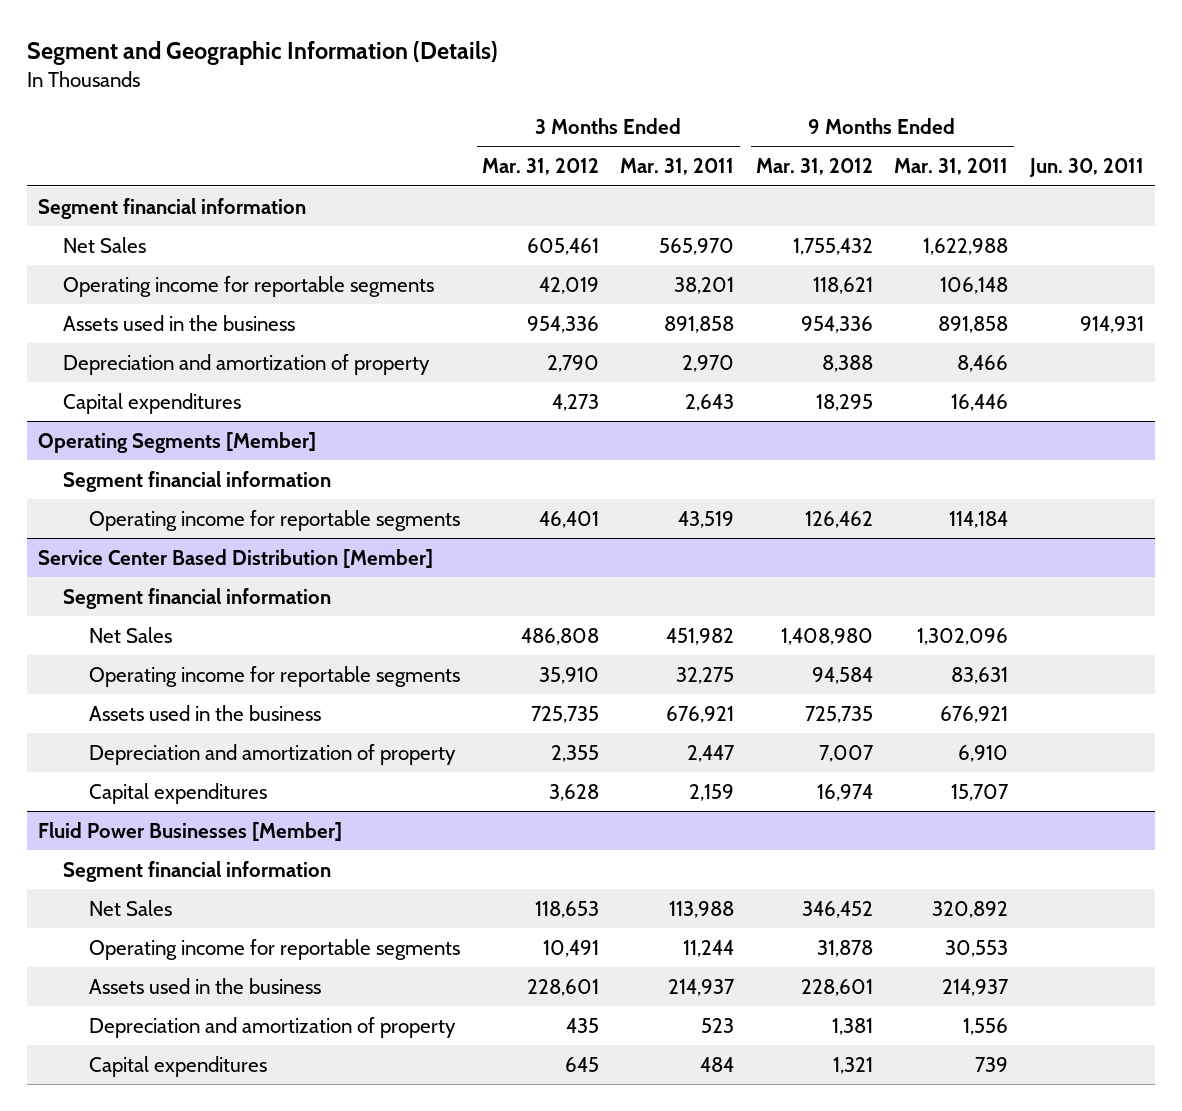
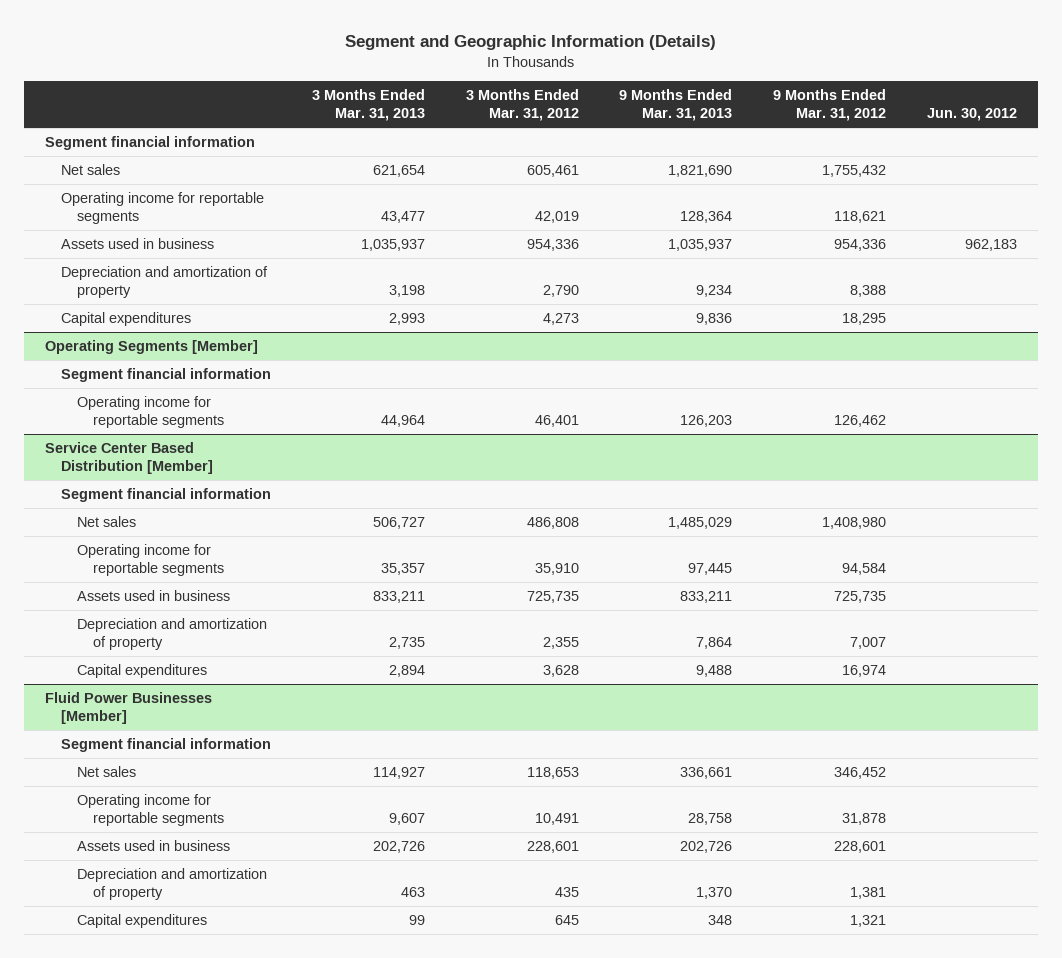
- | 3 Months Ended Mar. 31, 2012 | 3 Months Ended Mar. 31, 2011 | 9 Months Ended Mar. 31, 2012 | 9 Months Ended Mar. 31, 2011 | Jun. 30, 2011
+ | 3 Months Ended Mar. 31, 2013 | 3 Months Ended Mar. 31, 2012 | 9 Months Ended Mar. 31, 2013 | 9 Months Ended Mar. 31, 2012 | Jun. 30, 2012
- Net Sales | 605,461 | 565,970 | 1,755,432 | 1,622,988 |
+ Net sales | 621,654 | 605,461 | 1,821,690 | 1,755,432 |
- Assets used in the business | 954,336 | 891,858 | 954,336 | 891,858 | 914,931
+ Assets used in business | 1,035,937 | 954,336 | 1,035,937 | 954,336 | 962,183
@ Service Center Based Distribution [Member]
- Net Sales | 486,808 | 451,982 | 1,408,980 | 1,302,096 |
+ Net sales | 506,727 | 486,808 | 1,485,029 | 1,408,980 |
- Assets used in the business | 725,735 | 676,921 | 725,735 | 676,921 |
+ Assets used in business | 833,211 | 725,735 | 833,211 | 725,735 |
@ Fluid Power Businesses [Member]
- Net Sales | 118,653 | 113,988 | 346,452 | 320,892 |
+ Net sales | 114,927 | 118,653 | 336,661 | 346,452 |
- Assets used in the business | 228,601 | 214,937 | 228,601 | 214,937 |
+ Assets used in business | 202,726 | 228,601 | 202,726 | 228,601 |

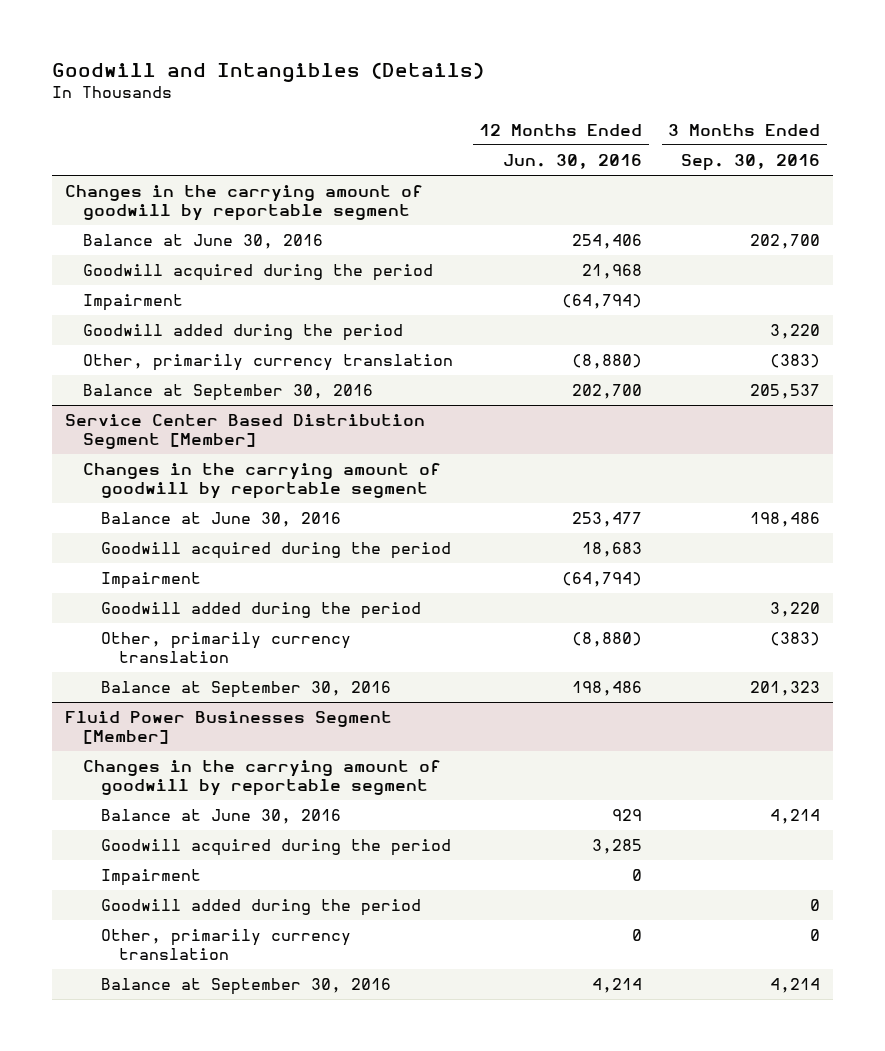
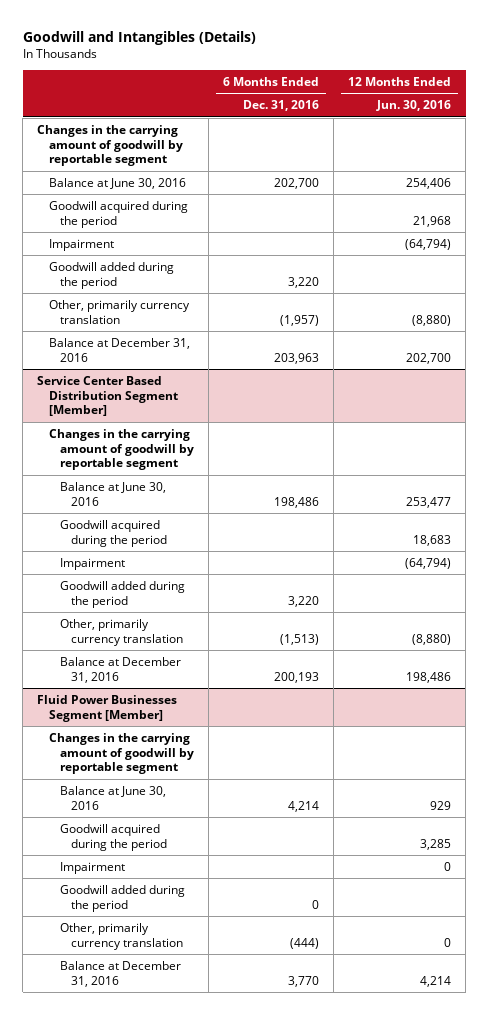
- | 12 Months Ended Jun. 30, 2016 | 3 Months Ended Sep. 30, 2016
+ | 6 Months Ended Dec. 31, 2016 | 12 Months Ended Jun. 30, 2016
- Balance at September 30, 2016 | 202,700 | 205,537
+ Balance at December 31, 2016 | 203,963 | 202,700
@ Service Center Based Distribution Segment [Member]
- Balance at September 30, 2016 | 198,486 | 201,323
+ Balance at December 31, 2016 | 200,193 | 198,486
@ Fluid Power Businesses Segment [Member]
- Balance at September 30, 2016 | 4,214 | 4,214
+ Balance at December 31, 2016 | 3,770 | 4,214

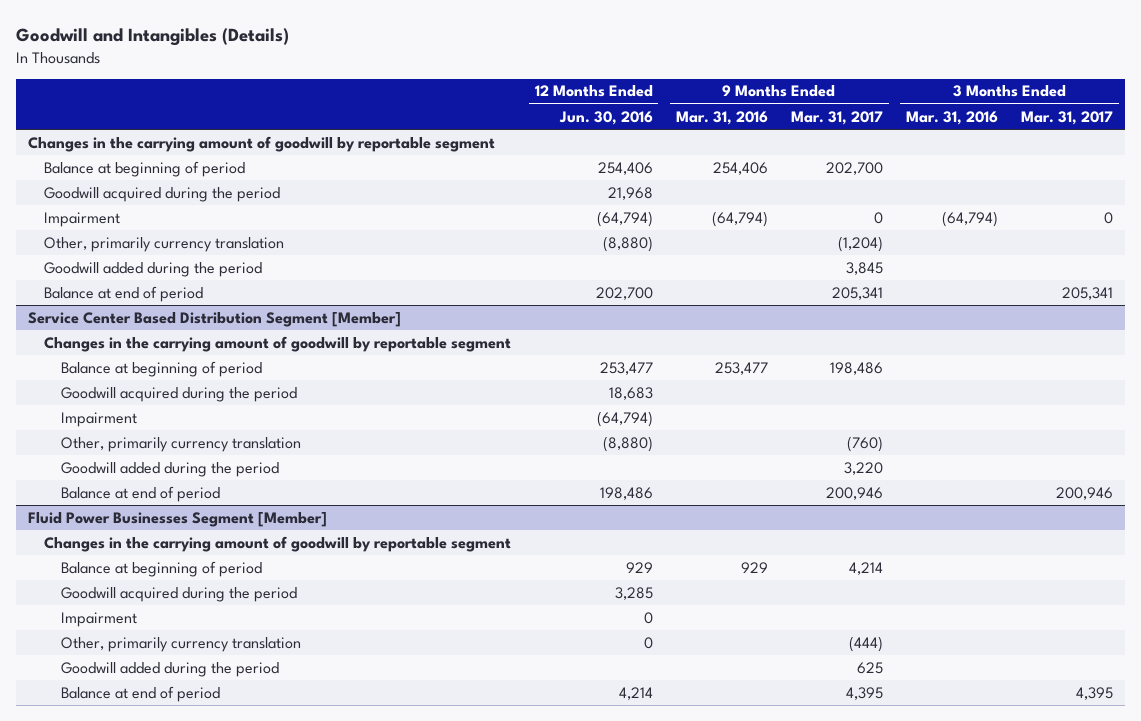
- | 6 Months Ended Dec. 31, 2016 | 12 Months Ended Jun. 30, 2016
+ | 12 Months Ended Jun. 30, 2016 | 9 Months Ended Mar. 31, 2016 | 9 Months Ended Mar. 31, 2017 | 3 Months Ended Mar. 31, 2016 | 3 Months Ended Mar. 31, 2017
- Balance at June 30, 2016 | 202,700 | 254,406
+ Balance at beginning of period | 254,406 | 254,406 | 202,700 | |
- Balance at December 31, 2016 | 203,963 | 202,700
moved down: Goodwill added during the period | | | 3,845 | |
+ Balance at end of period | 202,700 | | 205,341 | | 205,341
@ Service Center Based Distribution Segment [Member]
- Balance at June 30, 2016 | 198,486 | 253,477
+ Balance at beginning of period | 253,477 | 253,477 | 198,486 | |
- Balance at December 31, 2016 | 200,193 | 198,486
moved down: Goodwill added during the period | | | 3,220 | |
+ Balance at end of period | 198,486 | | 200,946 | | 200,946
@ Fluid Power Businesses Segment [Member]
- Balance at June 30, 2016 | 4,214 | 929
+ Balance at beginning of period | 929 | 929 | 4,214 | |
- Balance at December 31, 2016 | 3,770 | 4,214
moved down: Goodwill added during the period | | | 625 | |
+ Balance at end of period | 4,214 | | 4,395 | | 4,395

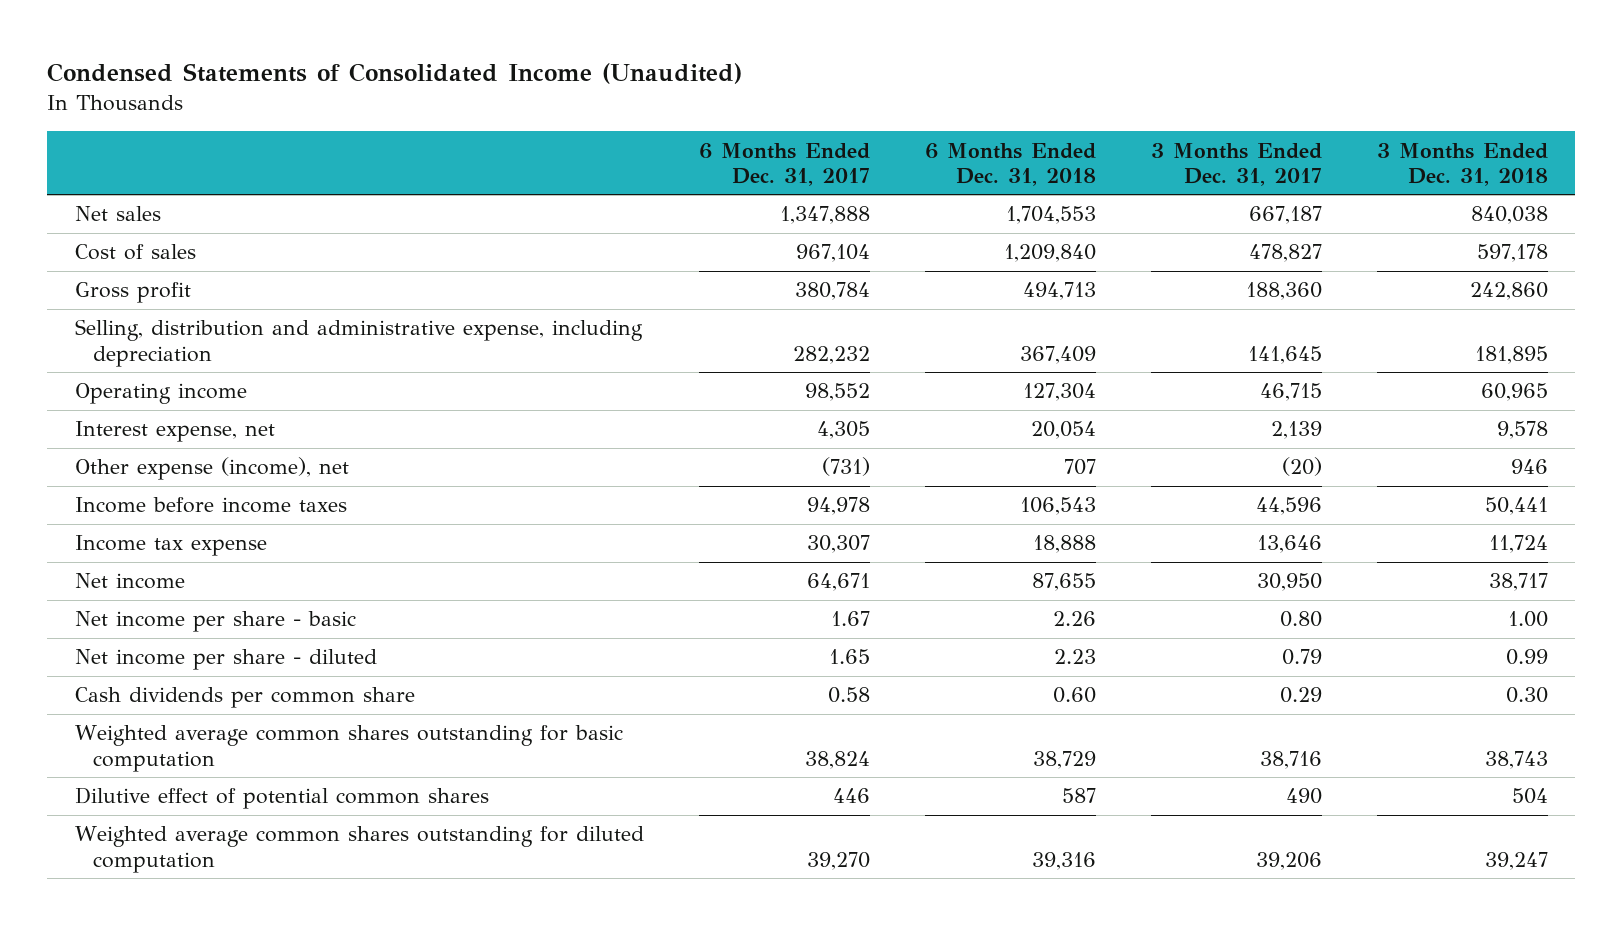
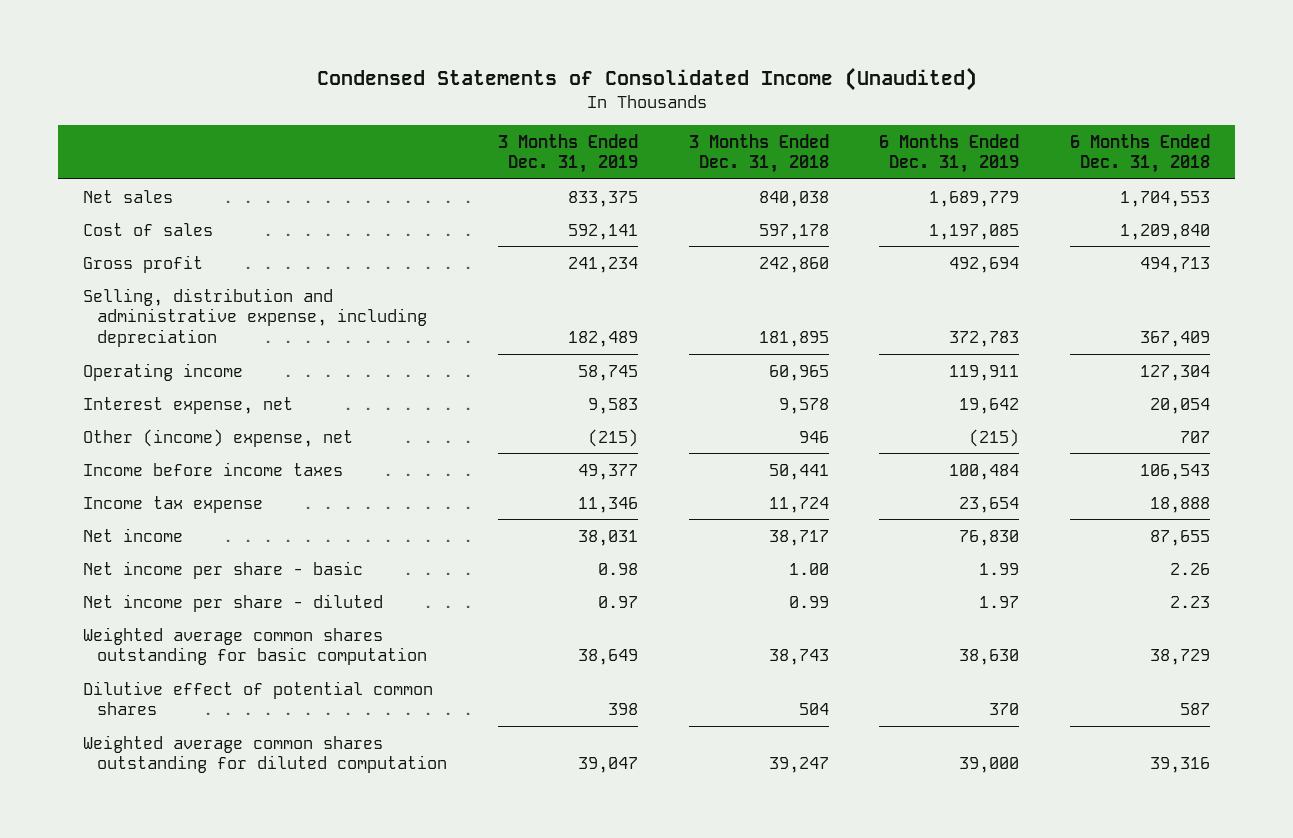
- | 6 Months Ended Dec. 31, 2017 | 6 Months Ended Dec. 31, 2018 | 3 Months Ended Dec. 31, 2017 | 3 Months Ended Dec. 31, 2018
+ | 3 Months Ended Dec. 31, 2019 | 3 Months Ended Dec. 31, 2018 | 6 Months Ended Dec. 31, 2019 | 6 Months Ended Dec. 31, 2018
- Other expense (income), net | (731) | 707 | (20) | 946
+ Other (income) expense, net | (215) | 946 | (215) | 707
- Cash dividends per common share | 0.58 | 0.60 | 0.29 | 0.30

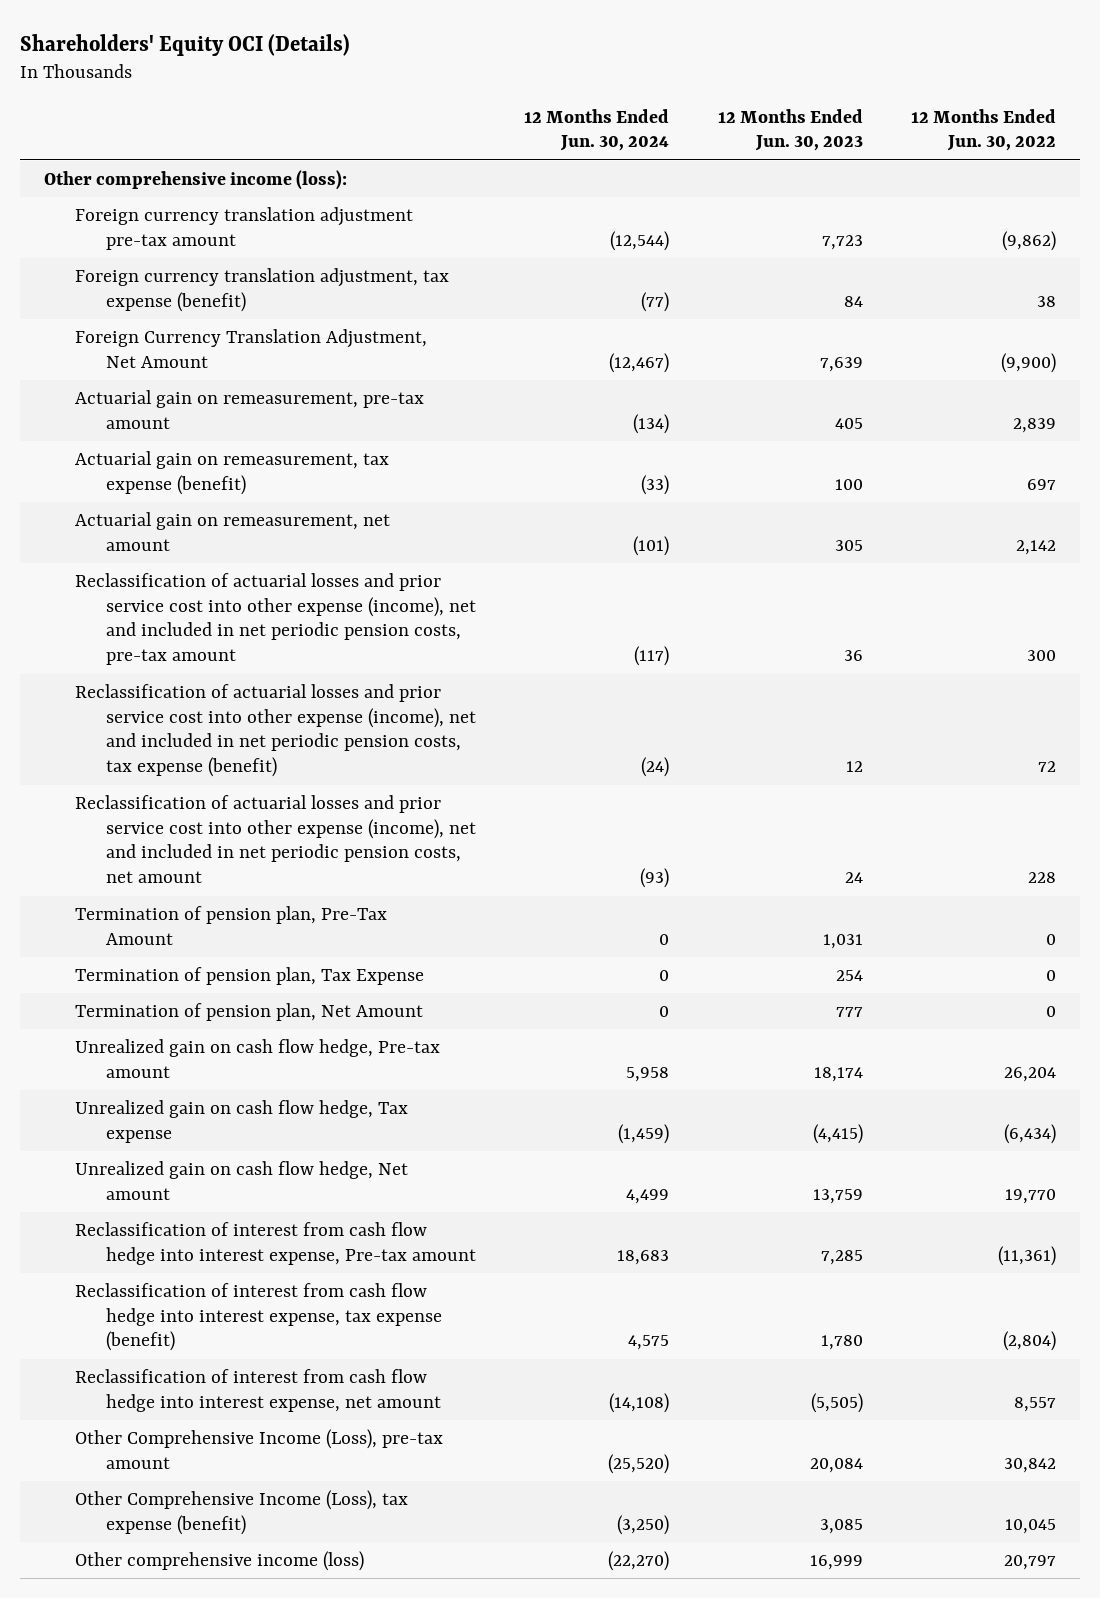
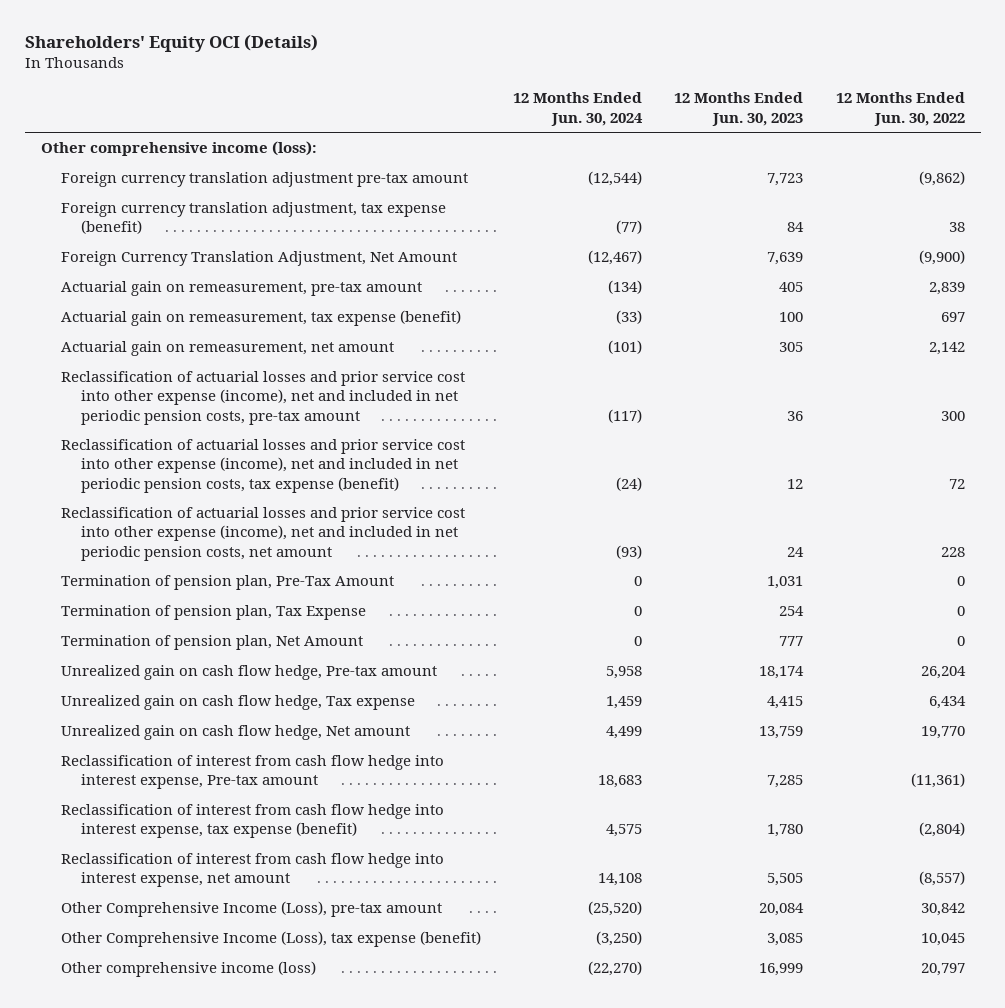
- Unrealized gain on cash flow hedge, Tax expense | (1,459) | (4,415) | (6,434)
+ Unrealized gain on cash flow hedge, Tax expense | 1,459 | 4,415 | 6,434
- Reclassification of interest from cash flow hedge into interest expense, net amount | (14,108) | (5,505) | 8,557
+ Reclassification of interest from cash flow hedge into interest expense, net amount | 14,108 | 5,505 | (8,557)

